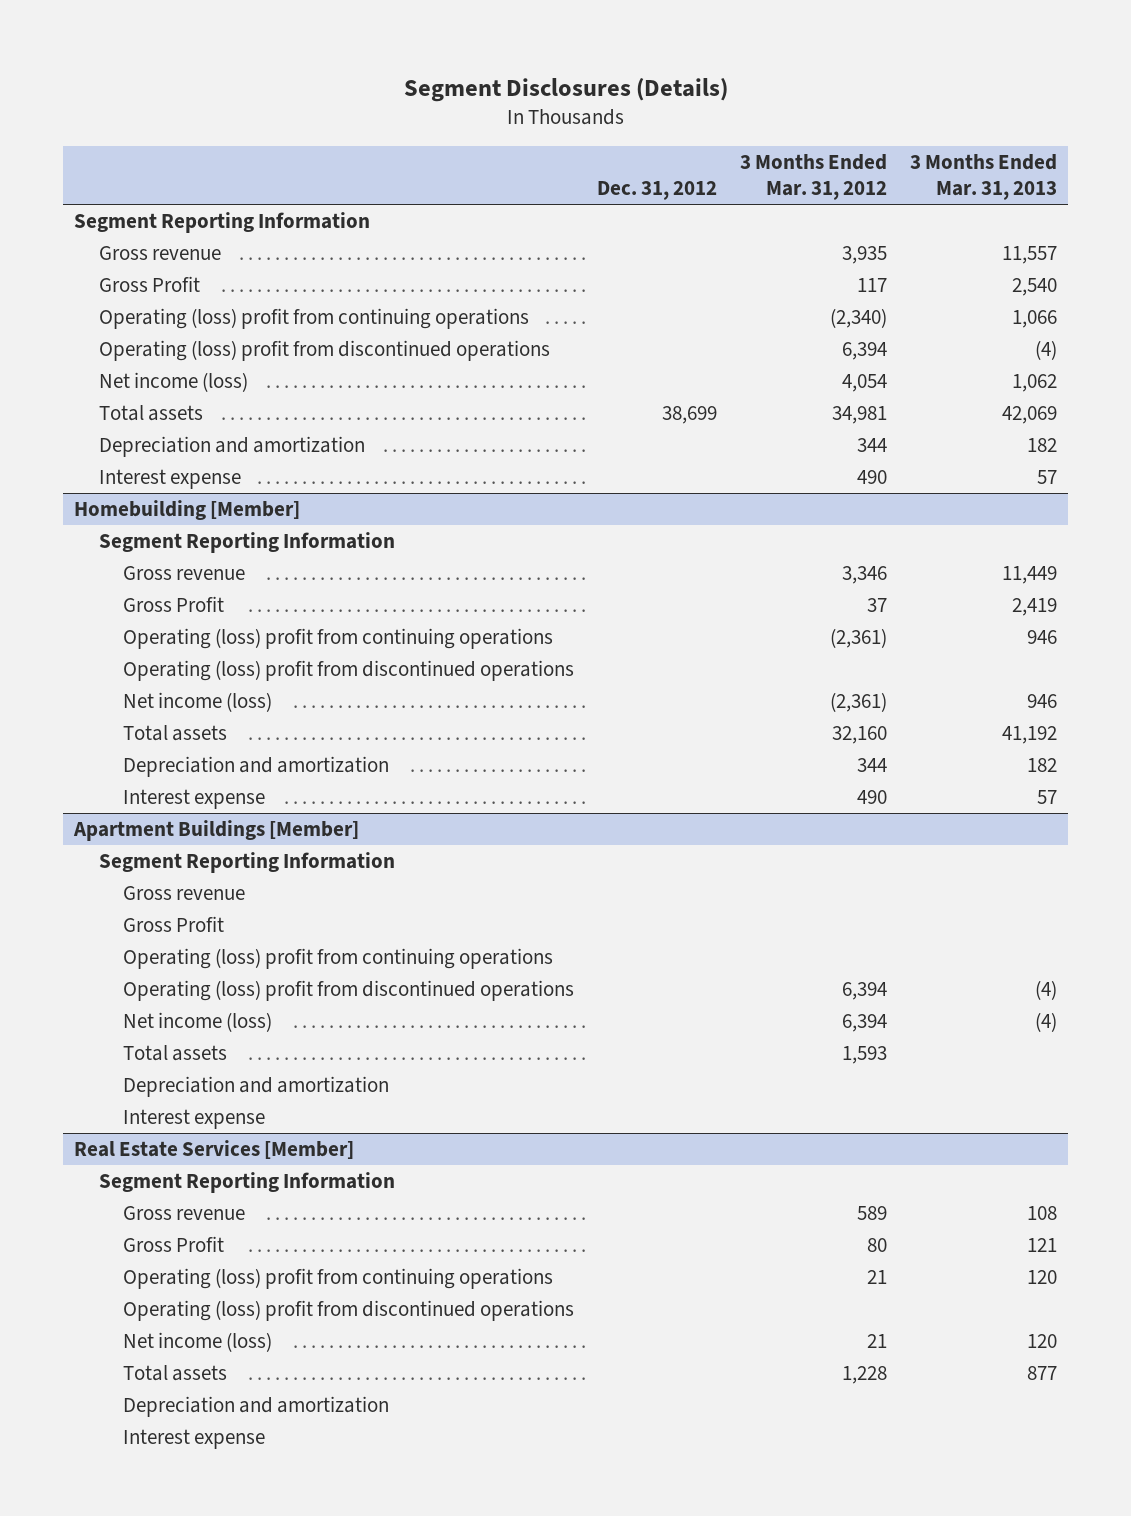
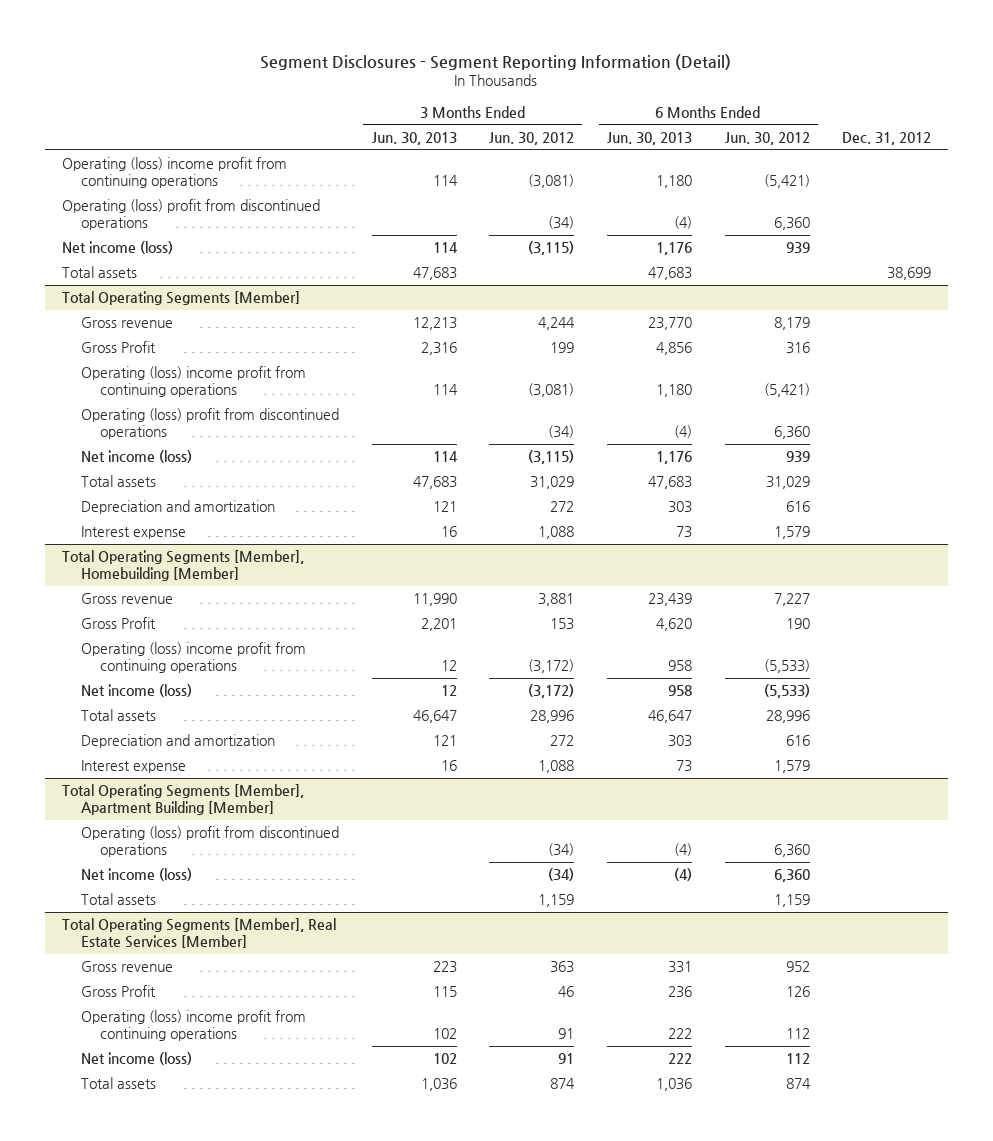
- Segment Disclosures (Details)
+ Segment Disclosures - Segment Reporting Information (Detail)
- | Dec. 31, 2012 | 3 Months Ended Mar. 31, 2012 | 3 Months Ended Mar. 31, 2013
+ | 3 Months Ended Jun. 30, 2013 | 3 Months Ended Jun. 30, 2012 | 6 Months Ended Jun. 30, 2013 | 6 Months Ended Jun. 30, 2012 | Dec. 31, 2012
- Segment Reporting Information
- Gross revenue | | 3,935 | 11,557
- Gross Profit | | 117 | 2,540
- Operating (loss) profit from continuing operations | | (2,340) | 1,066
+ Operating (loss) income profit from continuing operations | 114 | (3,081) | 1,180 | (5,421) |
- Depreciation and amortization | | 344 | 182
- Interest expense | | 490 | 57
- Homebuilding [Member]
- Segment Reporting Information
+ Total Operating Segments [Member]
+ Gross revenue | 12,213 | 4,244 | 23,770 | 8,179 |
+ Gross Profit | 2,316 | 199 | 4,856 | 316 |
+ Operating (loss) income profit from continuing operations | 114 | (3,081) | 1,180 | (5,421) |
+ Operating (loss) profit from discontinued operations | | (34) | (4) | 6,360 |
+ Net income (loss) | 114 | (3,115) | 1,176 | 939 |
+ Total assets | 47,683 | 31,029 | 47,683 | 31,029 |
+ Depreciation and amortization | 121 | 272 | 303 | 616 |
+ Interest expense | 16 | 1,088 | 73 | 1,579 |
+ Total Operating Segments [Member], Homebuilding [Member]
- Operating (loss) profit from continuing operations | | (2,361) | 946
- Operating (loss) profit from discontinued operations
+ Operating (loss) income profit from continuing operations | 12 | (3,172) | 958 | (5,533) |
- Apartment Buildings [Member]
- Segment Reporting Information
- Gross revenue
- Gross Profit
- Operating (loss) profit from continuing operations
+ Total Operating Segments [Member], Apartment Building [Member]
- Depreciation and amortization
- Interest expense
- Real Estate Services [Member]
- Segment Reporting Information
+ Total Operating Segments [Member], Real Estate Services [Member]
- Operating (loss) profit from continuing operations | | 21 | 120
- Operating (loss) profit from discontinued operations
+ Operating (loss) income profit from continuing operations | 102 | 91 | 222 | 112 |
- Depreciation and amortization
- Interest expense

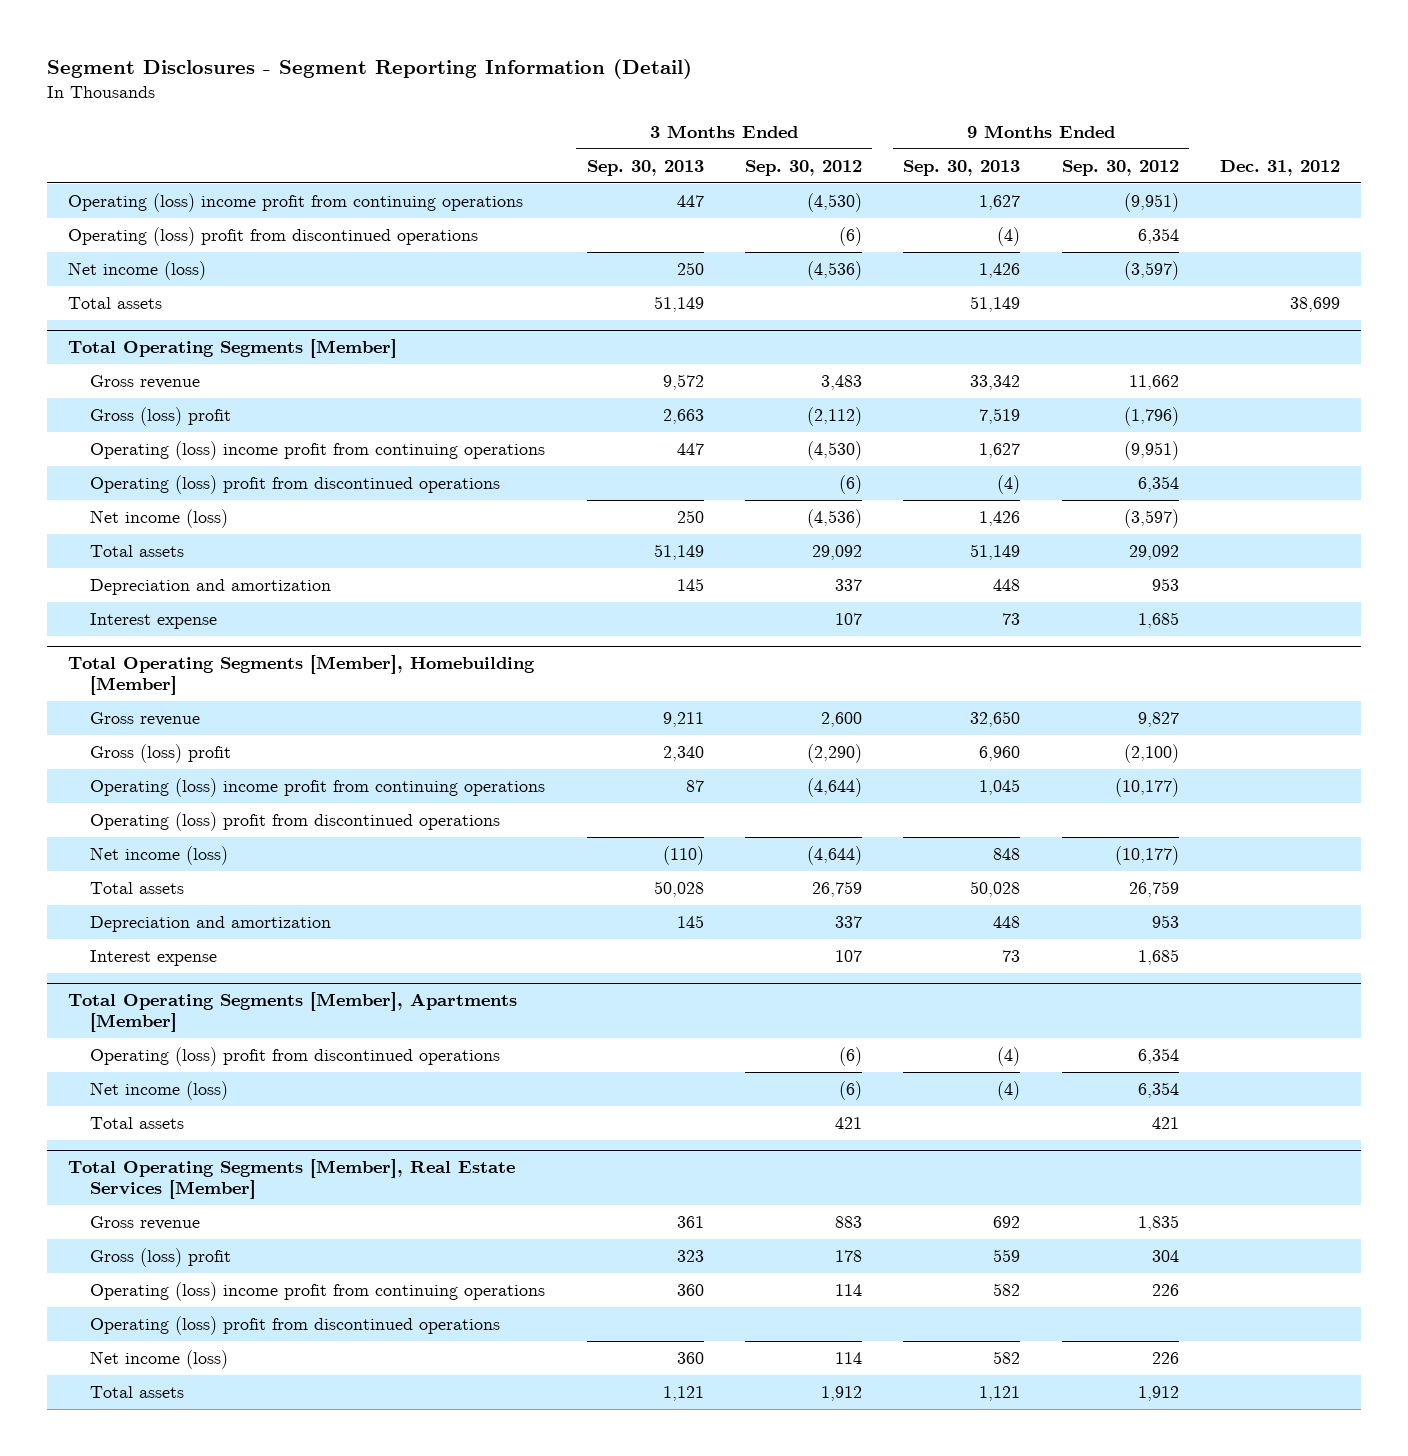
- | 3 Months Ended Jun. 30, 2013 | 3 Months Ended Jun. 30, 2012 | 6 Months Ended Jun. 30, 2013 | 6 Months Ended Jun. 30, 2012 | Dec. 31, 2012
+ | 3 Months Ended Sep. 30, 2013 | 3 Months Ended Sep. 30, 2012 | 9 Months Ended Sep. 30, 2013 | 9 Months Ended Sep. 30, 2012 | Dec. 31, 2012
@ Total Operating Segments [Member]
- Gross Profit | 2,316 | 199 | 4,856 | 316 |
+ Gross (loss) profit | 2,663 | (2,112) | 7,519 | (1,796) |
@ Total Operating Segments [Member], Homebuilding [Member]
- Gross Profit | 2,201 | 153 | 4,620 | 190 |
+ Gross (loss) profit | 2,340 | (2,290) | 6,960 | (2,100) |
+ Operating (loss) profit from discontinued operations
- Total Operating Segments [Member], Apartment Building [Member]
+ Total Operating Segments [Member], Apartments [Member]
@ Total Operating Segments [Member], Real Estate Services [Member]
- Gross Profit | 115 | 46 | 236 | 126 |
+ Gross (loss) profit | 323 | 178 | 559 | 304 |
+ Operating (loss) profit from discontinued operations

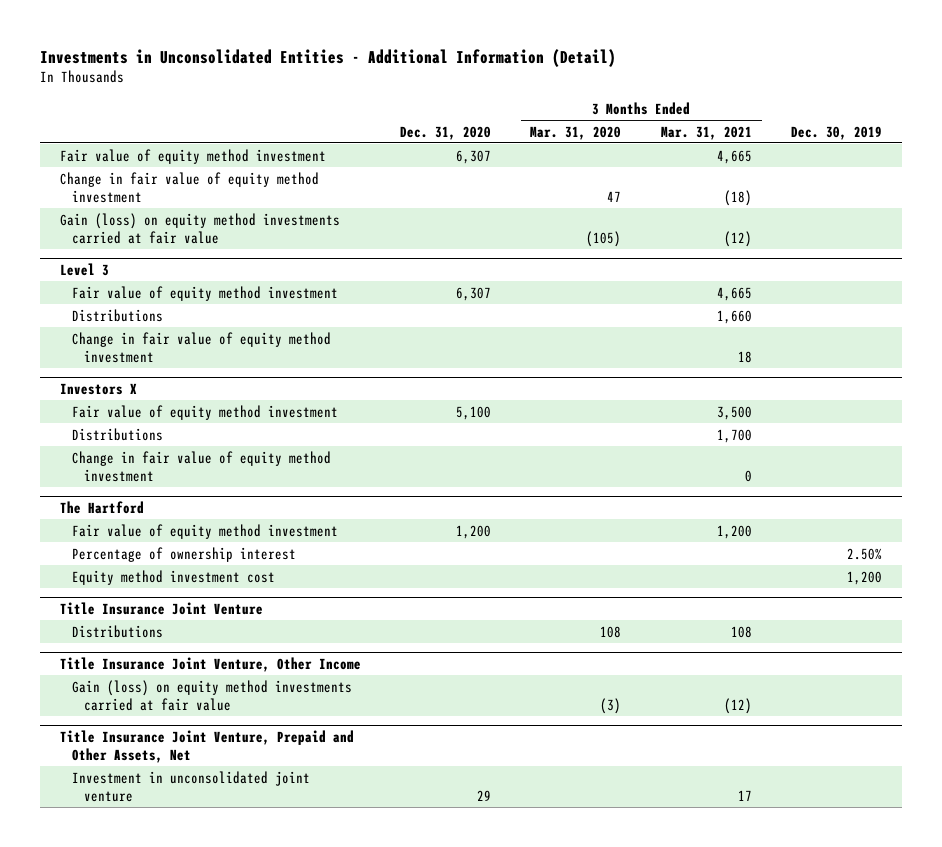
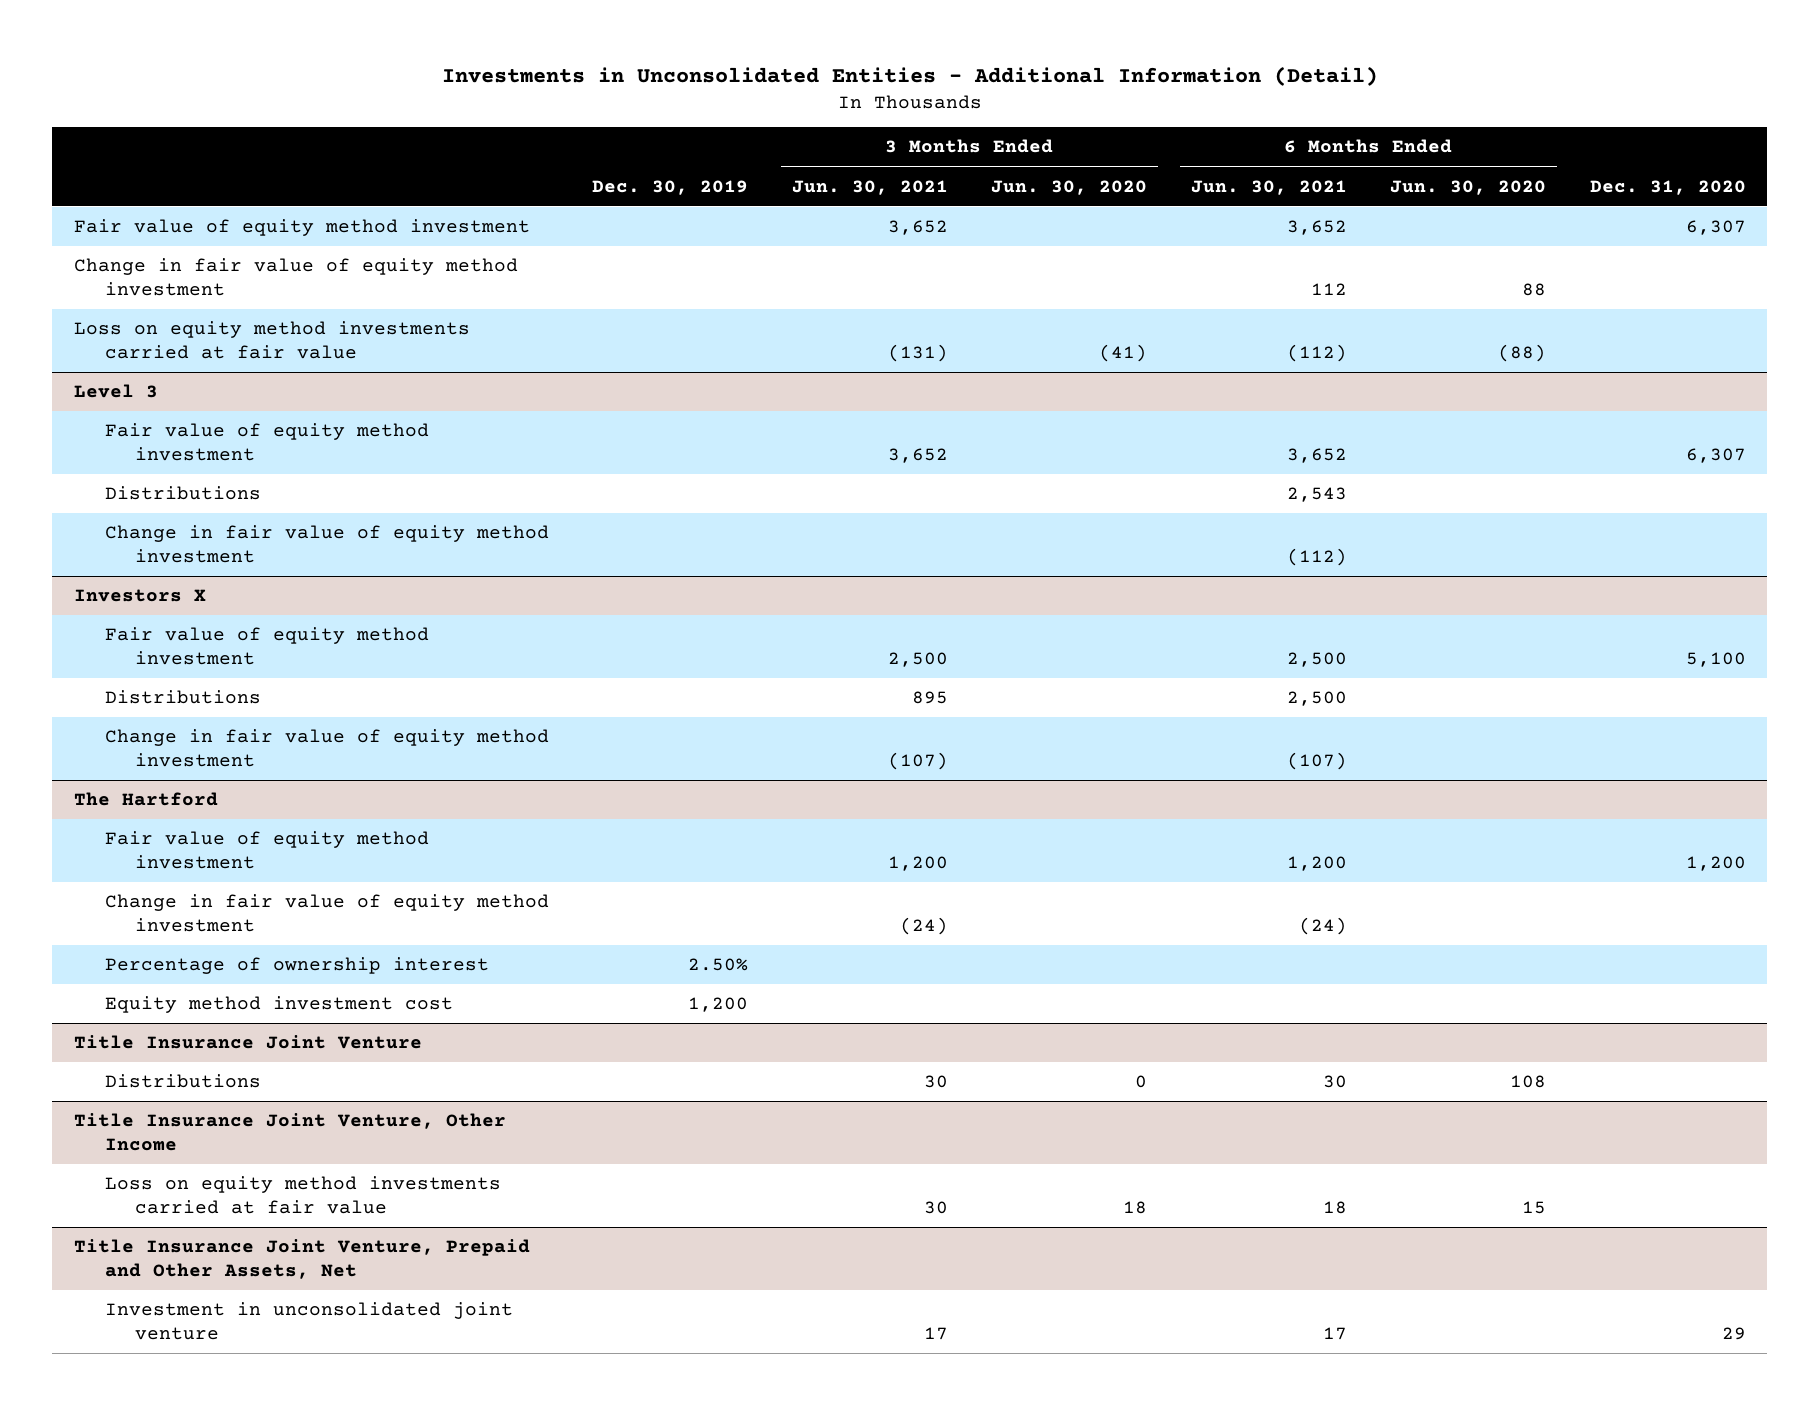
- | Dec. 31, 2020 | 3 Months Ended Mar. 31, 2020 | 3 Months Ended Mar. 31, 2021 | Dec. 30, 2019
+ | Dec. 30, 2019 | 3 Months Ended Jun. 30, 2021 | 3 Months Ended Jun. 30, 2020 | 6 Months Ended Jun. 30, 2021 | 6 Months Ended Jun. 30, 2020 | Dec. 31, 2020
- Gain (loss) on equity method investments carried at fair value | | (105) | (12) |
+ Loss on equity method investments carried at fair value | | (131) | (41) | (112) | (88) |
@ The Hartford
+ Change in fair value of equity method investment | | (24) | | (24) | |
@ Title Insurance Joint Venture, Other Income
- Gain (loss) on equity method investments carried at fair value | | (3) | (12) |
+ Loss on equity method investments carried at fair value | | 30 | 18 | 18 | 15 |

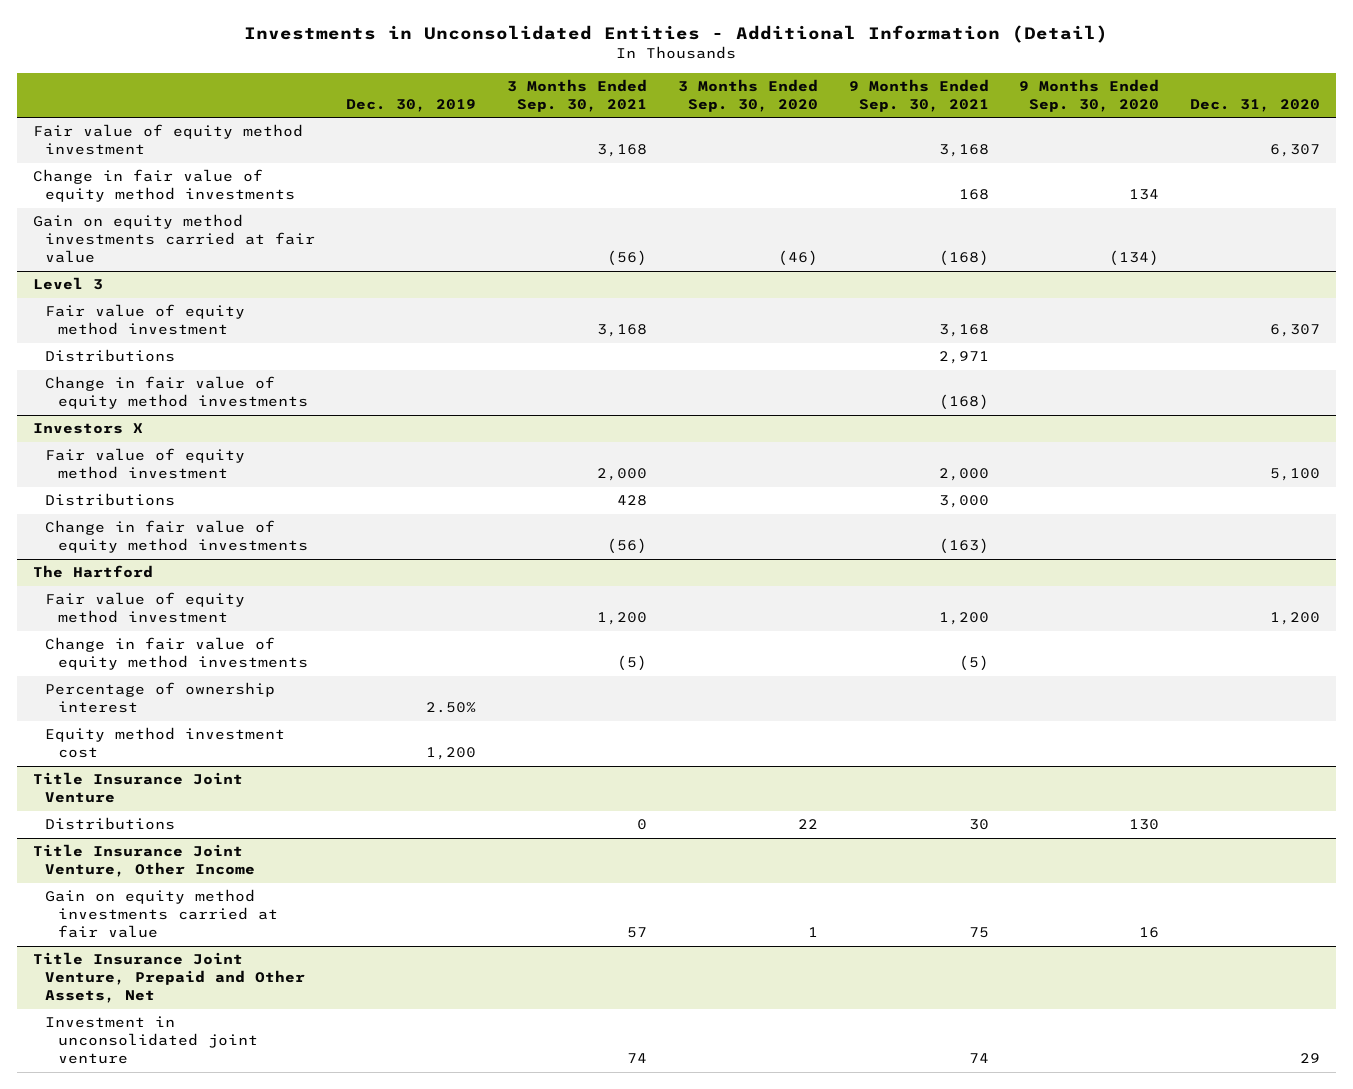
- | Dec. 30, 2019 | 3 Months Ended Jun. 30, 2021 | 3 Months Ended Jun. 30, 2020 | 6 Months Ended Jun. 30, 2021 | 6 Months Ended Jun. 30, 2020 | Dec. 31, 2020
+ | Dec. 30, 2019 | 3 Months Ended Sep. 30, 2021 | 3 Months Ended Sep. 30, 2020 | 9 Months Ended Sep. 30, 2021 | 9 Months Ended Sep. 30, 2020 | Dec. 31, 2020
- Change in fair value of equity method investment | | | | 112 | 88 |
- Loss on equity method investments carried at fair value | | (131) | (41) | (112) | (88) |
+ Change in fair value of equity method investments | | | | 168 | 134 |
+ Gain on equity method investments carried at fair value | | (56) | (46) | (168) | (134) |
@ Level 3
- Change in fair value of equity method investment | | | | (112) | |
+ Change in fair value of equity method investments | | | | (168) | |
@ Investors X
- Change in fair value of equity method investment | | (107) | | (107) | |
+ Change in fair value of equity method investments | | (56) | | (163) | |
@ The Hartford
- Change in fair value of equity method investment | | (24) | | (24) | |
+ Change in fair value of equity method investments | | (5) | | (5) | |
@ Title Insurance Joint Venture, Other Income
- Loss on equity method investments carried at fair value | | 30 | 18 | 18 | 15 |
+ Gain on equity method investments carried at fair value | | 57 | 1 | 75 | 16 |

